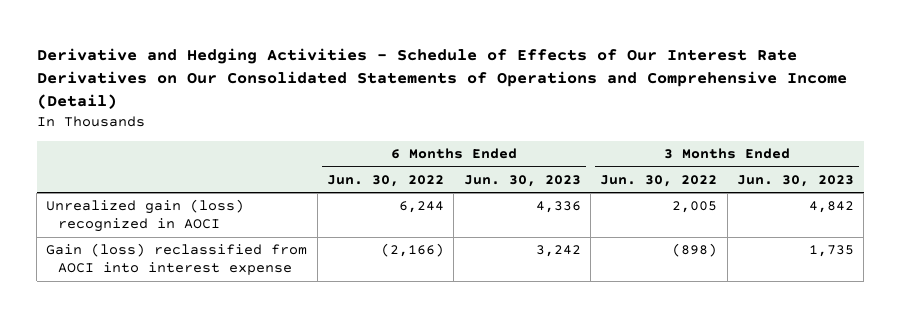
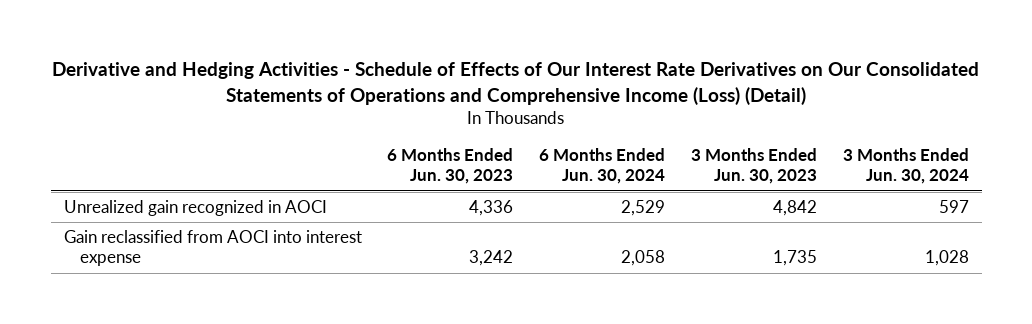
- Derivative and Hedging Activities - Schedule of Effects of Our Interest Rate Derivatives on Our Consolidated Statements of Operations and Comprehensive Income (Detail)
+ Derivative and Hedging Activities - Schedule of Effects of Our Interest Rate Derivatives on Our Consolidated Statements of Operations and Comprehensive Income (Loss) (Detail)
- | 6 Months Ended Jun. 30, 2022 | 6 Months Ended Jun. 30, 2023 | 3 Months Ended Jun. 30, 2022 | 3 Months Ended Jun. 30, 2023
+ | 6 Months Ended Jun. 30, 2023 | 6 Months Ended Jun. 30, 2024 | 3 Months Ended Jun. 30, 2023 | 3 Months Ended Jun. 30, 2024
- Unrealized gain (loss) recognized in AOCI | 6,244 | 4,336 | 2,005 | 4,842
- Gain (loss) reclassified from AOCI into interest expense | (2,166) | 3,242 | (898) | 1,735
+ Unrealized gain recognized in AOCI | 4,336 | 2,529 | 4,842 | 597
+ Gain reclassified from AOCI into interest expense | 3,242 | 2,058 | 1,735 | 1,028

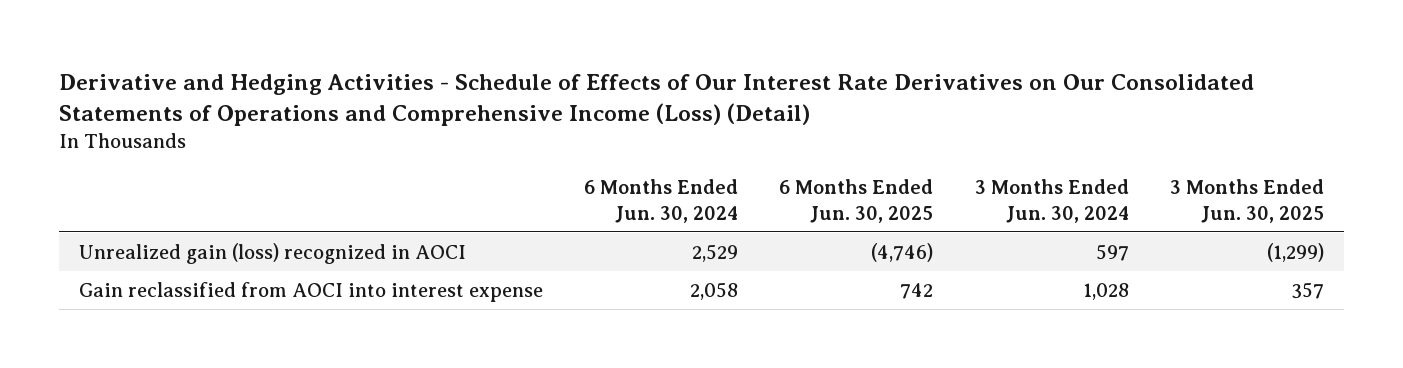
- | 6 Months Ended Jun. 30, 2023 | 6 Months Ended Jun. 30, 2024 | 3 Months Ended Jun. 30, 2023 | 3 Months Ended Jun. 30, 2024
+ | 6 Months Ended Jun. 30, 2024 | 6 Months Ended Jun. 30, 2025 | 3 Months Ended Jun. 30, 2024 | 3 Months Ended Jun. 30, 2025
- Unrealized gain recognized in AOCI | 4,336 | 2,529 | 4,842 | 597
+ Unrealized gain (loss) recognized in AOCI | 2,529 | (4,746) | 597 | (1,299)

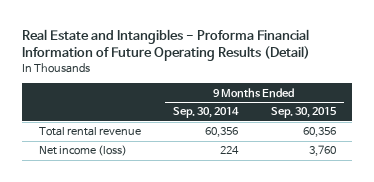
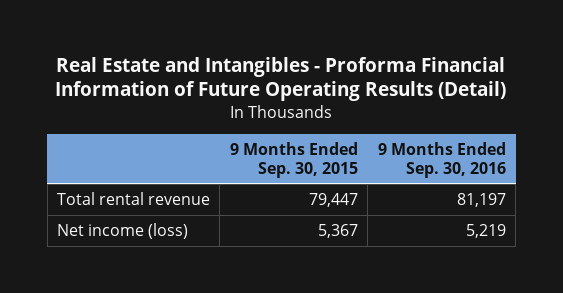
- | 9 Months Ended Sep. 30, 2014 | 9 Months Ended Sep. 30, 2015
+ | 9 Months Ended Sep. 30, 2015 | 9 Months Ended Sep. 30, 2016
- Total rental revenue | 60,356 | 60,356
- Net income (loss) | 224 | 3,760
+ Total rental revenue | 79,447 | 81,197
+ Net income (loss) | 5,367 | 5,219

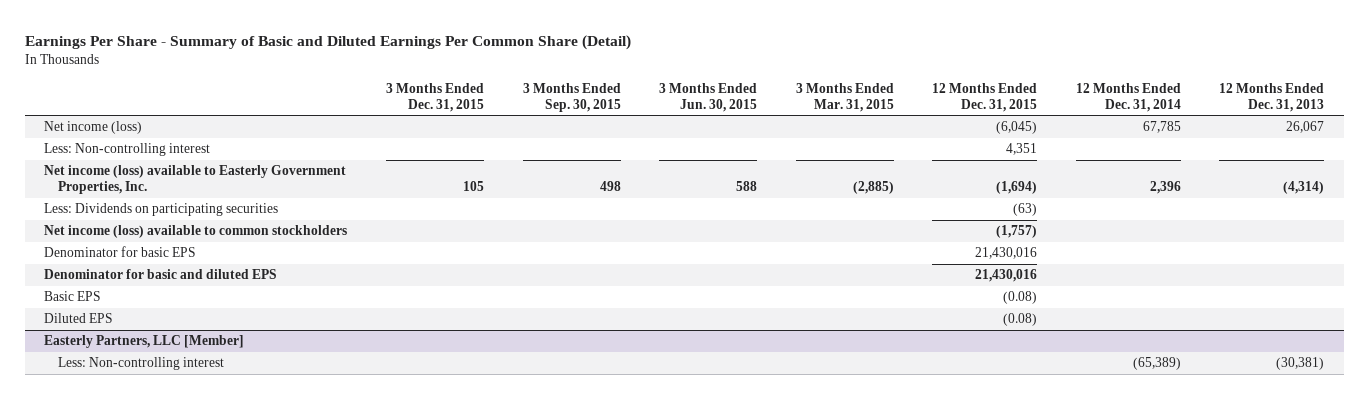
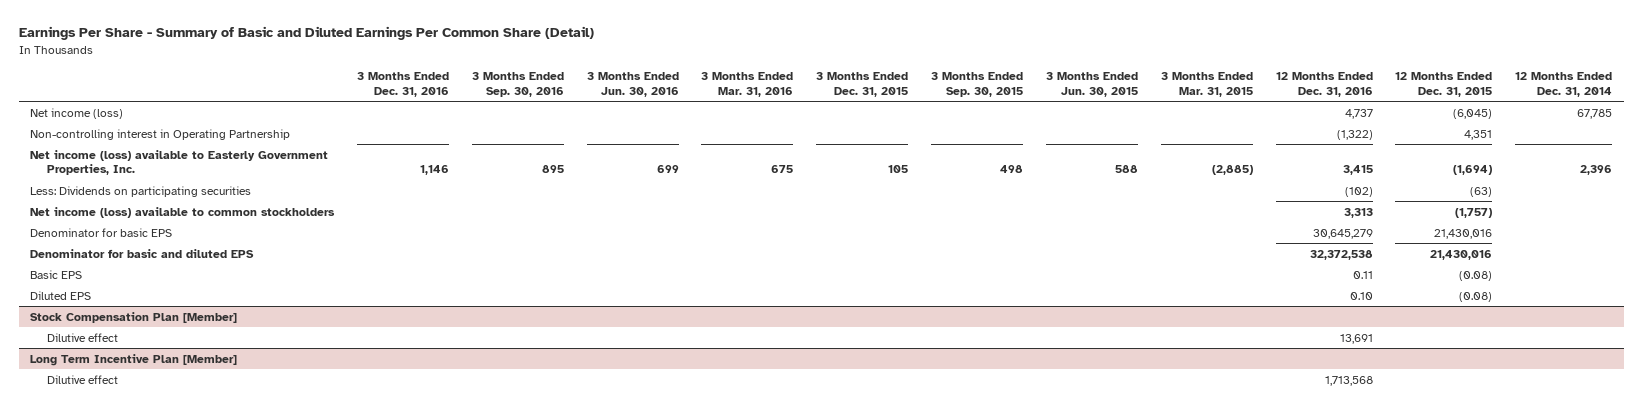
- | 3 Months Ended Dec. 31, 2015 | 3 Months Ended Sep. 30, 2015 | 3 Months Ended Jun. 30, 2015 | 3 Months Ended Mar. 31, 2015 | 12 Months Ended Dec. 31, 2015 | 12 Months Ended Dec. 31, 2014 | 12 Months Ended Dec. 31, 2013
+ | 3 Months Ended Dec. 31, 2016 | 3 Months Ended Sep. 30, 2016 | 3 Months Ended Jun. 30, 2016 | 3 Months Ended Mar. 31, 2016 | 3 Months Ended Dec. 31, 2015 | 3 Months Ended Sep. 30, 2015 | 3 Months Ended Jun. 30, 2015 | 3 Months Ended Mar. 31, 2015 | 12 Months Ended Dec. 31, 2016 | 12 Months Ended Dec. 31, 2015 | 12 Months Ended Dec. 31, 2014
- Less: Non-controlling interest | | | | | 4,351 | |
+ Non-controlling interest in Operating Partnership | | | | | | | | | (1,322) | 4,351 |
- Easterly Partners, LLC [Member]
- Less: Non-controlling interest | | | | | | (65,389) | (30,381)
+ Stock Compensation Plan [Member]
+ Dilutive effect | | | | | | | | | 13,691 | |
+ Long Term Incentive Plan [Member]
+ Dilutive effect | | | | | | | | | 1,713,568 | |

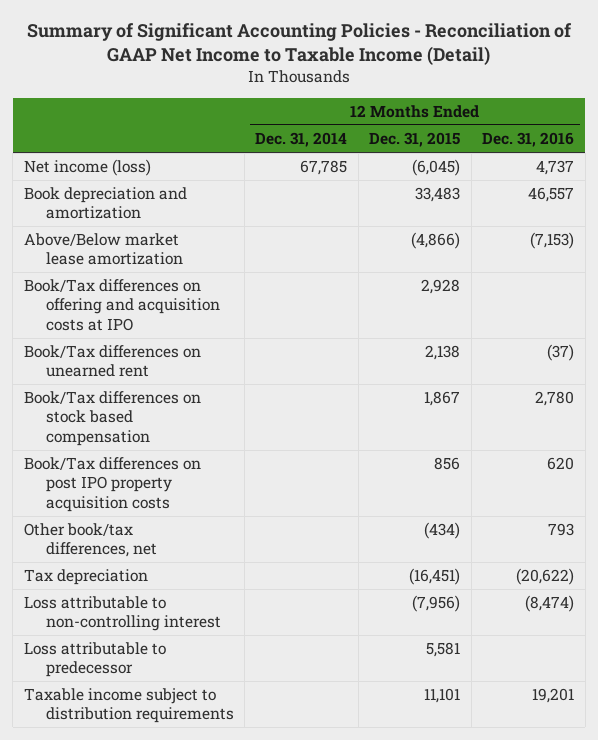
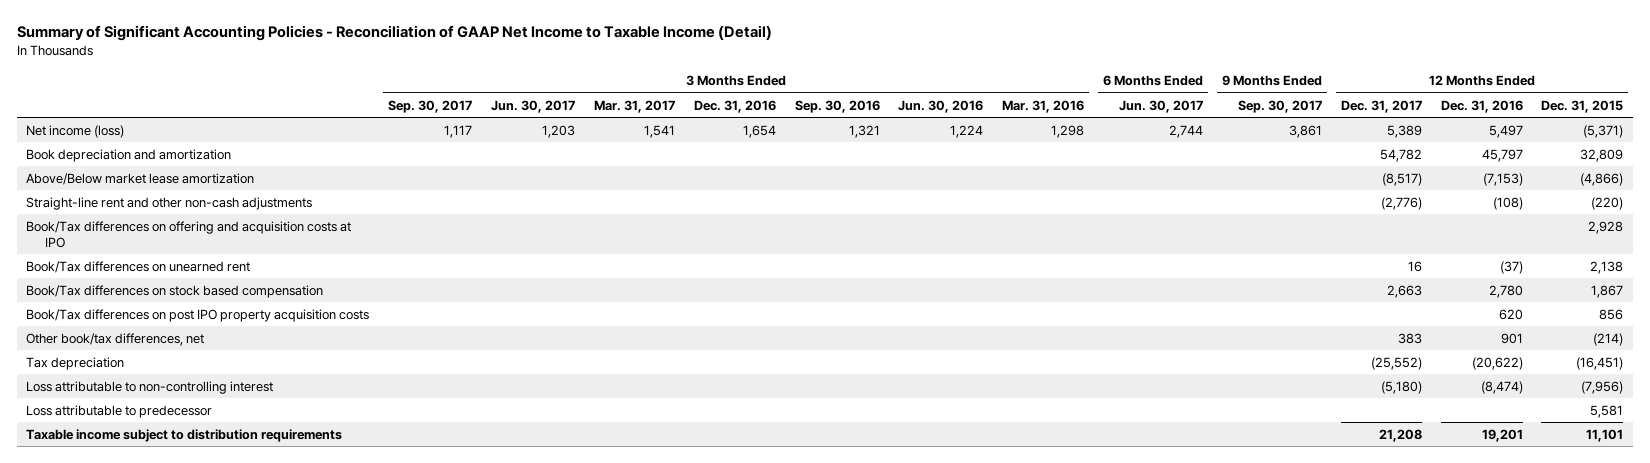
- | 12 Months Ended Dec. 31, 2014 | 12 Months Ended Dec. 31, 2015 | 12 Months Ended Dec. 31, 2016
+ | 3 Months Ended Sep. 30, 2017 | 3 Months Ended Jun. 30, 2017 | 3 Months Ended Mar. 31, 2017 | 3 Months Ended Dec. 31, 2016 | 3 Months Ended Sep. 30, 2016 | 3 Months Ended Jun. 30, 2016 | 3 Months Ended Mar. 31, 2016 | 6 Months Ended Jun. 30, 2017 | 9 Months Ended Sep. 30, 2017 | 12 Months Ended Dec. 31, 2017 | 12 Months Ended Dec. 31, 2016 | 12 Months Ended Dec. 31, 2015
- Net income (loss) | 67,785 | (6,045) | 4,737
- Book depreciation and amortization | | 33,483 | 46,557
+ Net income (loss) | 1,117 | 1,203 | 1,541 | 1,654 | 1,321 | 1,224 | 1,298 | 2,744 | 3,861 | 5,389 | 5,497 | (5,371)
+ Book depreciation and amortization | | | | | | | | | | 54,782 | 45,797 | 32,809
+ Straight-line rent and other non-cash adjustments | | | | | | | | | | (2,776) | (108) | (220)
- Other book/tax differences, net | | (434) | 793
+ Other book/tax differences, net | | | | | | | | | | 383 | 901 | (214)

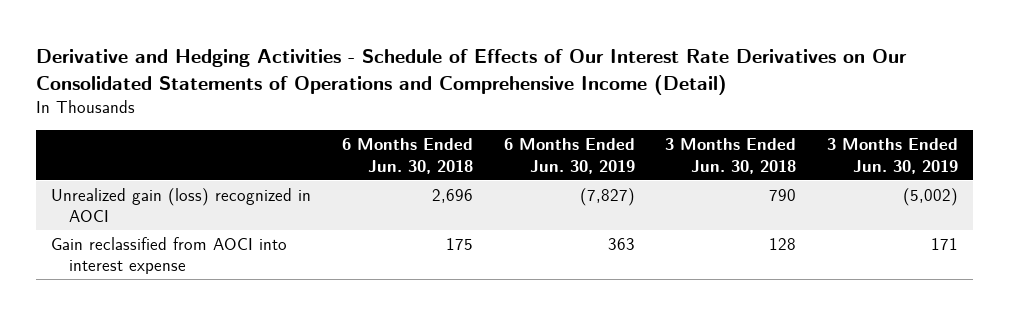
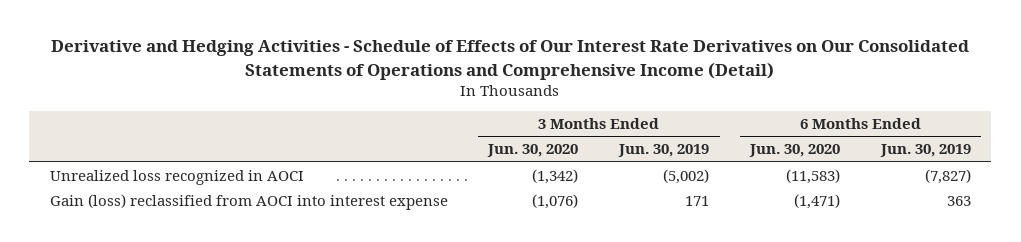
- | 6 Months Ended Jun. 30, 2018 | 6 Months Ended Jun. 30, 2019 | 3 Months Ended Jun. 30, 2018 | 3 Months Ended Jun. 30, 2019
+ | 3 Months Ended Jun. 30, 2020 | 3 Months Ended Jun. 30, 2019 | 6 Months Ended Jun. 30, 2020 | 6 Months Ended Jun. 30, 2019
- Unrealized gain (loss) recognized in AOCI | 2,696 | (7,827) | 790 | (5,002)
- Gain reclassified from AOCI into interest expense | 175 | 363 | 128 | 171
+ Unrealized loss recognized in AOCI | (1,342) | (5,002) | (11,583) | (7,827)
+ Gain (loss) reclassified from AOCI into interest expense | (1,076) | 171 | (1,471) | 363

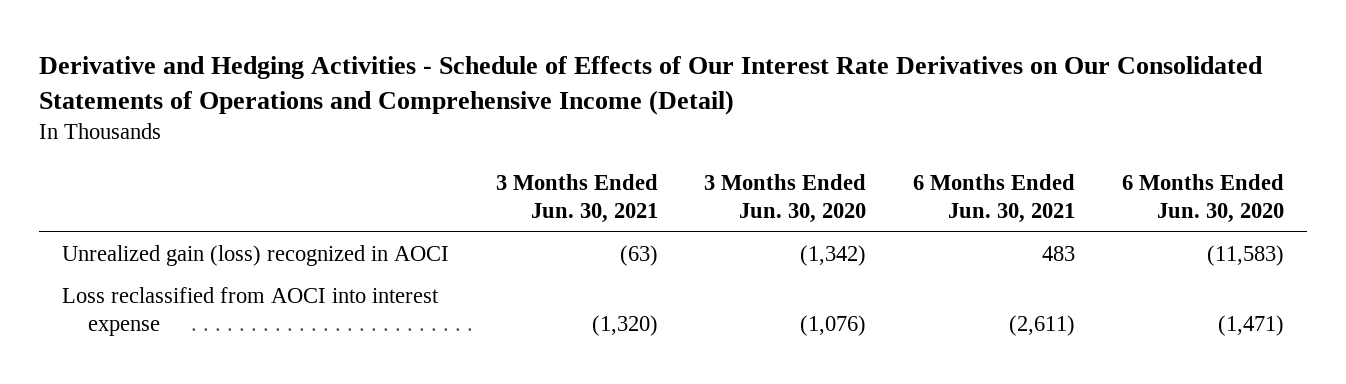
- | 3 Months Ended Jun. 30, 2020 | 3 Months Ended Jun. 30, 2019 | 6 Months Ended Jun. 30, 2020 | 6 Months Ended Jun. 30, 2019
+ | 3 Months Ended Jun. 30, 2021 | 3 Months Ended Jun. 30, 2020 | 6 Months Ended Jun. 30, 2021 | 6 Months Ended Jun. 30, 2020
- Unrealized loss recognized in AOCI | (1,342) | (5,002) | (11,583) | (7,827)
- Gain (loss) reclassified from AOCI into interest expense | (1,076) | 171 | (1,471) | 363
+ Unrealized gain (loss) recognized in AOCI | (63) | (1,342) | 483 | (11,583)
+ Loss reclassified from AOCI into interest expense | (1,320) | (1,076) | (2,611) | (1,471)

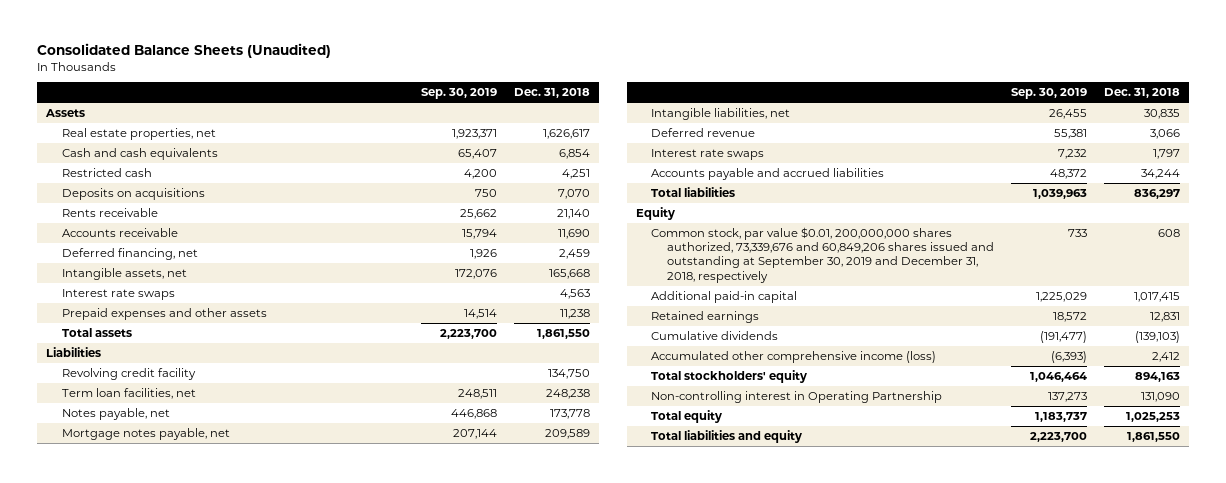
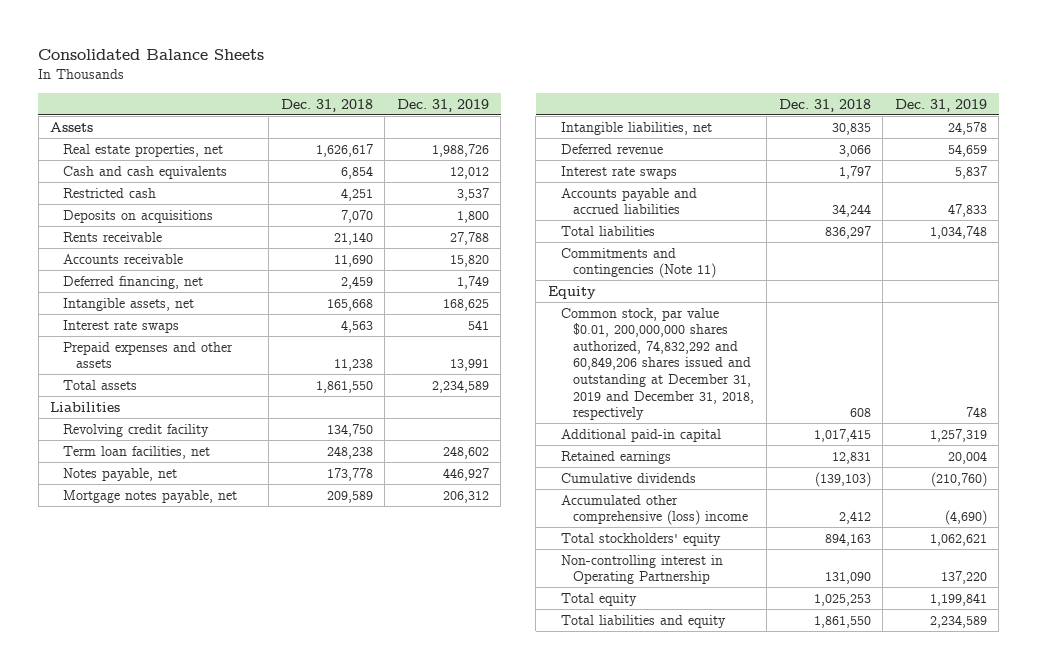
- Consolidated Balance Sheets (Unaudited)
+ Consolidated Balance Sheets
- | Sep. 30, 2019 | Dec. 31, 2018
+ | Dec. 31, 2018 | Dec. 31, 2019
+ Commitments and contingencies (Note 11)
- Common stock, par value $0.01, 200,000,000 shares authorized, 73,339,676 and 60,849,206 shares issued and outstanding at September 30, 2019 and December 31, 2018, respectively | 733 | 608
+ Common stock, par value $0.01, 200,000,000 shares authorized, 74,832,292 and 60,849,206 shares issued and outstanding at December 31, 2019 and December 31, 2018, respectively | 608 | 748
- Accumulated other comprehensive income (loss) | (6,393) | 2,412
+ Accumulated other comprehensive (loss) income | 2,412 | (4,690)

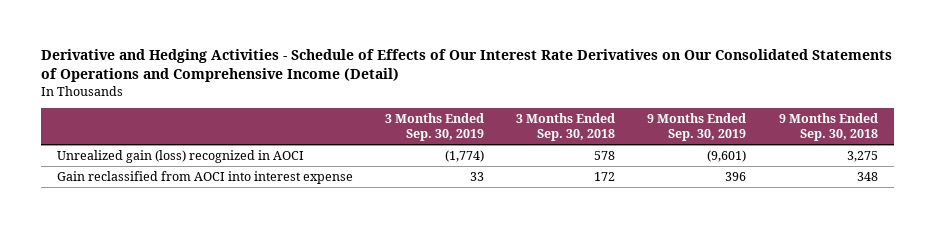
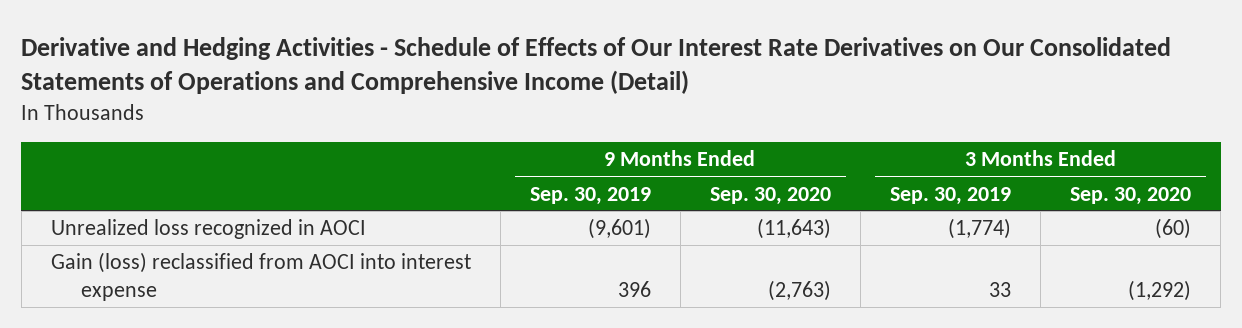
- | 3 Months Ended Sep. 30, 2019 | 3 Months Ended Sep. 30, 2018 | 9 Months Ended Sep. 30, 2019 | 9 Months Ended Sep. 30, 2018
+ | 9 Months Ended Sep. 30, 2019 | 9 Months Ended Sep. 30, 2020 | 3 Months Ended Sep. 30, 2019 | 3 Months Ended Sep. 30, 2020
- Unrealized gain (loss) recognized in AOCI | (1,774) | 578 | (9,601) | 3,275
- Gain reclassified from AOCI into interest expense | 33 | 172 | 396 | 348
+ Unrealized loss recognized in AOCI | (9,601) | (11,643) | (1,774) | (60)
+ Gain (loss) reclassified from AOCI into interest expense | 396 | (2,763) | 33 | (1,292)

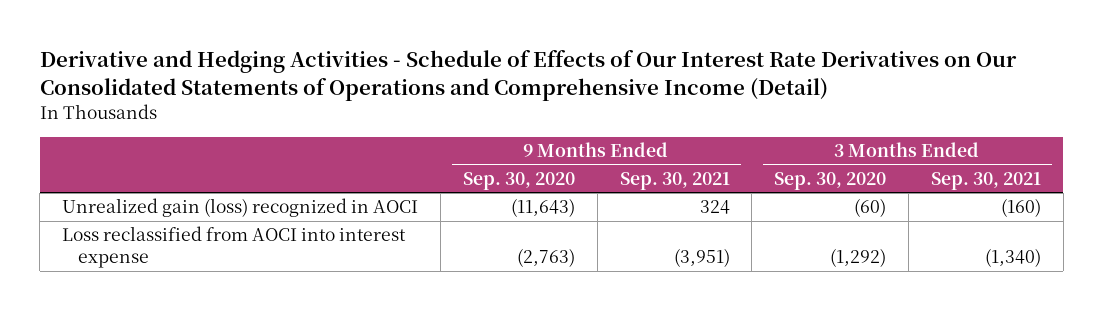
- | 9 Months Ended Sep. 30, 2019 | 9 Months Ended Sep. 30, 2020 | 3 Months Ended Sep. 30, 2019 | 3 Months Ended Sep. 30, 2020
+ | 9 Months Ended Sep. 30, 2020 | 9 Months Ended Sep. 30, 2021 | 3 Months Ended Sep. 30, 2020 | 3 Months Ended Sep. 30, 2021
- Unrealized loss recognized in AOCI | (9,601) | (11,643) | (1,774) | (60)
- Gain (loss) reclassified from AOCI into interest expense | 396 | (2,763) | 33 | (1,292)
+ Unrealized gain (loss) recognized in AOCI | (11,643) | 324 | (60) | (160)
+ Loss reclassified from AOCI into interest expense | (2,763) | (3,951) | (1,292) | (1,340)

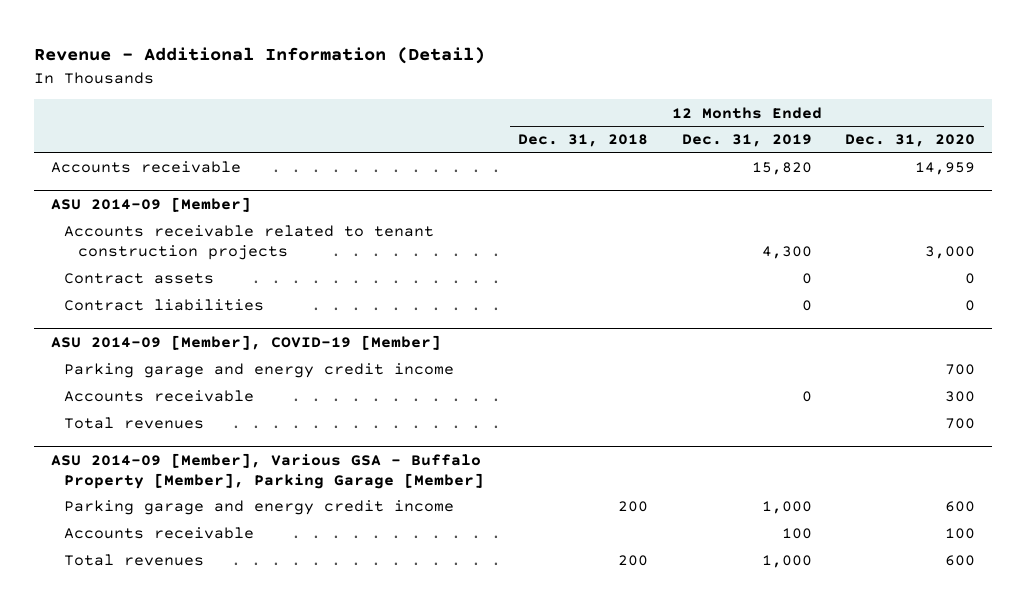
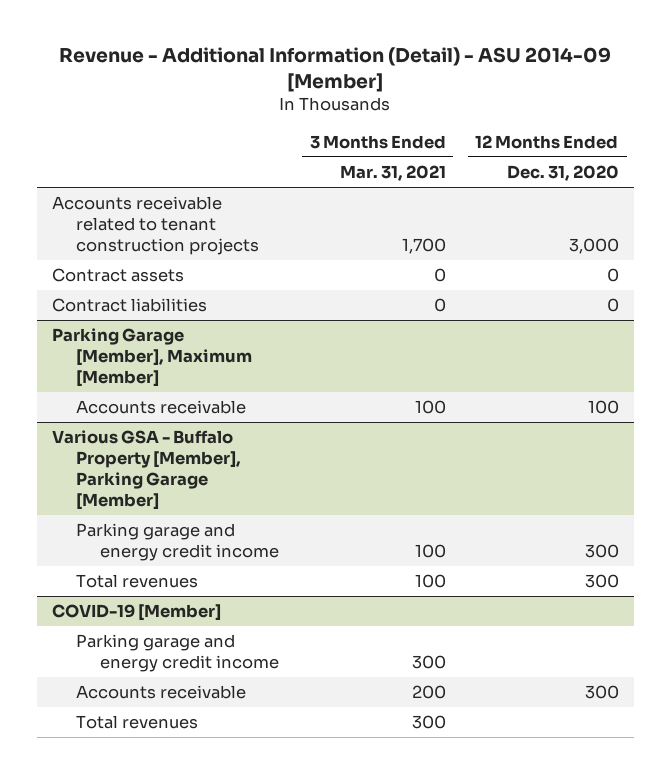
- Revenue - Additional Information (Detail)
+ Revenue - Additional Information (Detail) - ASU 2014-09 [Member]
- | 12 Months Ended Dec. 31, 2018 | 12 Months Ended Dec. 31, 2019 | 12 Months Ended Dec. 31, 2020
+ | 3 Months Ended Mar. 31, 2021 | 12 Months Ended Dec. 31, 2020
- Accounts receivable | | 15,820 | 14,959
- ASU 2014-09 [Member]
- ASU 2014-09 [Member], COVID-19 [Member]
- Parking garage and energy credit income | | | 700
- Accounts receivable | | 0 | 300
- Total revenues | | | 700
- ASU 2014-09 [Member], Various GSA - Buffalo Property [Member], Parking Garage [Member]
- Parking garage and energy credit income | 200 | 1,000 | 600
+ Parking Garage [Member], Maximum [Member]
- Total revenues | 200 | 1,000 | 600
+ Various GSA - Buffalo Property [Member], Parking Garage [Member]
+ Parking garage and energy credit income | 100 | 300
+ Total revenues | 100 | 300
+ COVID-19 [Member]
+ Parking garage and energy credit income | 300 |
+ Accounts receivable | 200 | 300
+ Total revenues | 300 |

